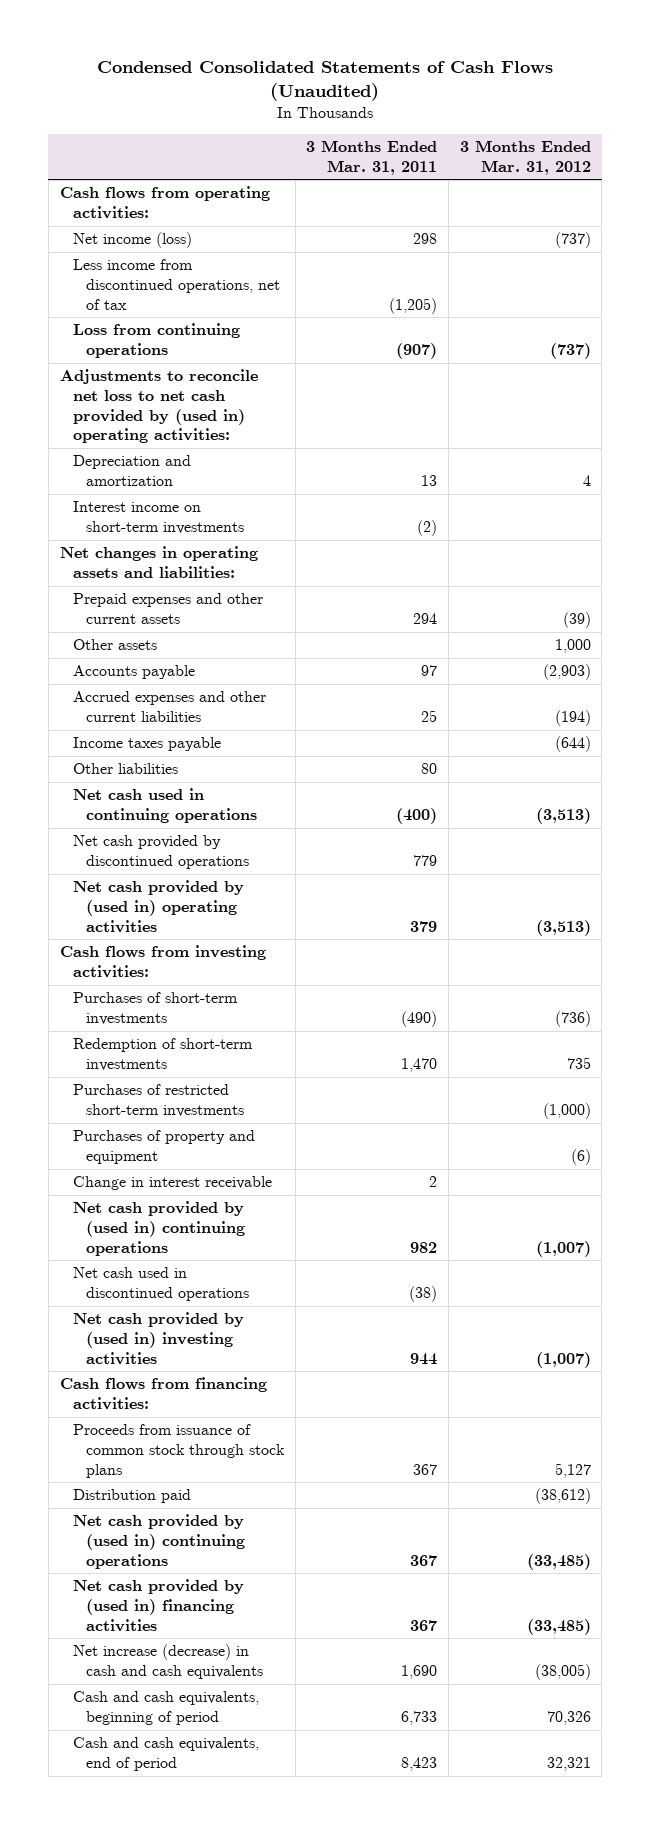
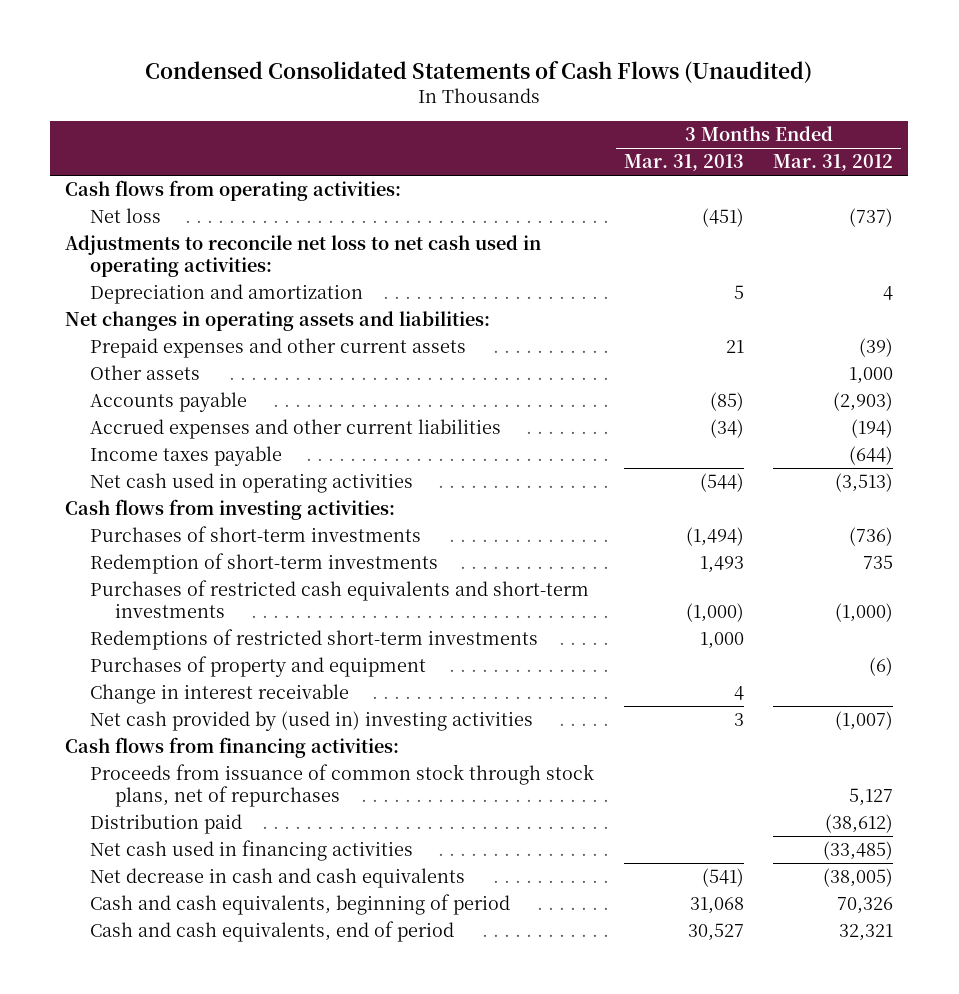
- | 3 Months Ended Mar. 31, 2011 | 3 Months Ended Mar. 31, 2012
+ | 3 Months Ended Mar. 31, 2013 | 3 Months Ended Mar. 31, 2012
- Net income (loss) | 298 | (737)
- Less income from discontinued operations, net of tax | (1,205) |
- Loss from continuing operations | (907) | (737)
- Adjustments to reconcile net loss to net cash provided by (used in) operating activities:
+ Net loss | (451) | (737)
+ Adjustments to reconcile net loss to net cash used in operating activities:
- Interest income on short-term investments | (2) |
- Other liabilities | 80 |
- Net cash used in continuing operations | (400) | (3,513)
- Net cash provided by discontinued operations | 779 |
- Net cash provided by (used in) operating activities | 379 | (3,513)
+ Net cash used in operating activities | (544) | (3,513)
- Purchases of restricted short-term investments | | (1,000)
+ Purchases of restricted cash equivalents and short-term investments | (1,000) | (1,000)
+ Redemptions of restricted short-term investments | 1,000 |
- Net cash provided by (used in) continuing operations | 982 | (1,007)
- Net cash used in discontinued operations | (38) |
- Proceeds from issuance of common stock through stock plans | 367 | 5,127
+ Proceeds from issuance of common stock through stock plans, net of repurchases | | 5,127
- Net cash provided by (used in) continuing operations | 367 | (33,485)
- Net cash provided by (used in) financing activities | 367 | (33,485)
- Net increase (decrease) in cash and cash equivalents | 1,690 | (38,005)
+ Net cash used in financing activities | | (33,485)
+ Net decrease in cash and cash equivalents | (541) | (38,005)

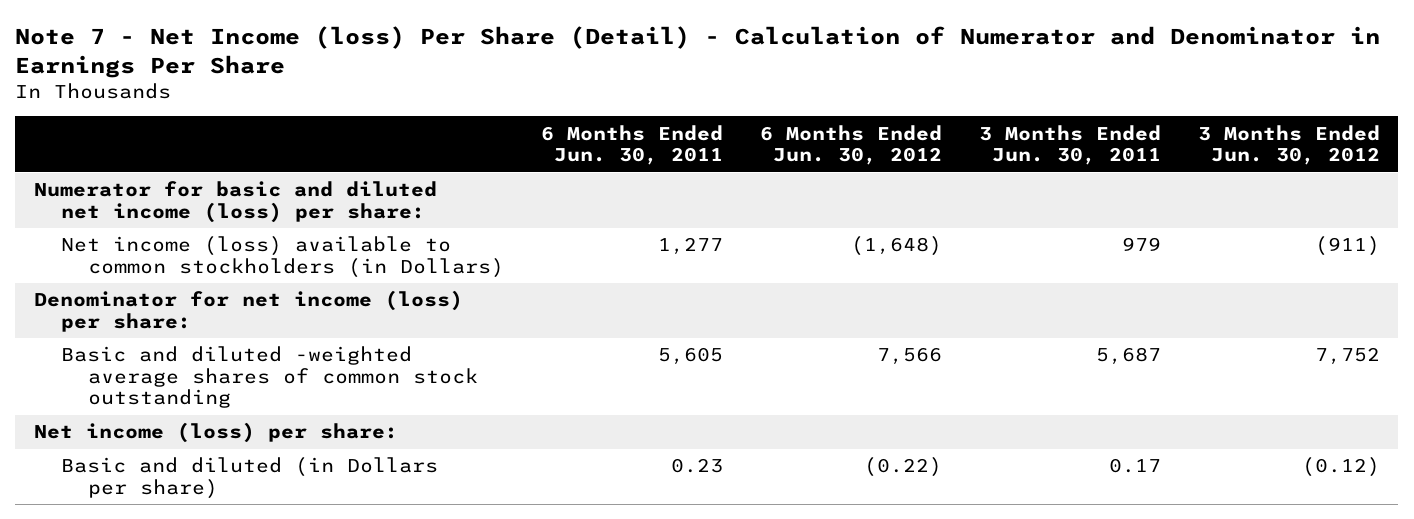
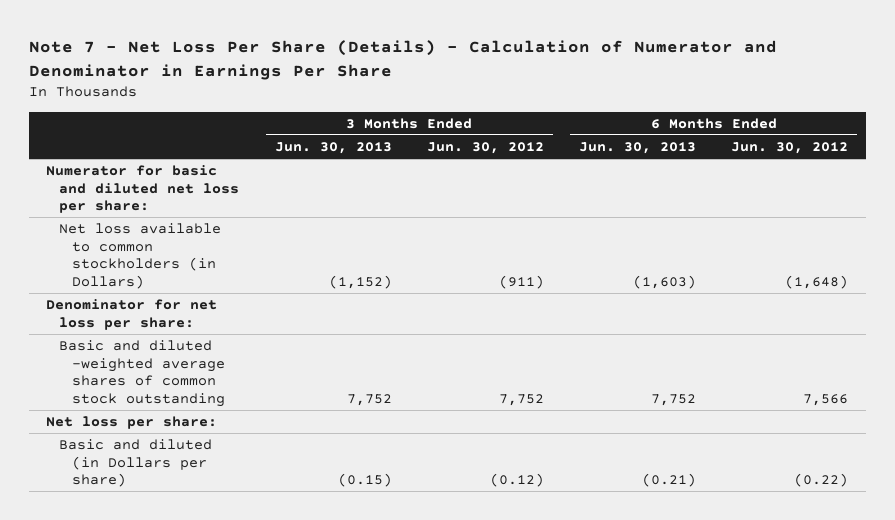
- Note 7 - Net Income (loss) Per Share (Detail) - Calculation of Numerator and Denominator in Earnings Per Share
+ Note 7 - Net Loss Per Share (Details) - Calculation of Numerator and Denominator in Earnings Per Share
- | 6 Months Ended Jun. 30, 2011 | 6 Months Ended Jun. 30, 2012 | 3 Months Ended Jun. 30, 2011 | 3 Months Ended Jun. 30, 2012
+ | 3 Months Ended Jun. 30, 2013 | 3 Months Ended Jun. 30, 2012 | 6 Months Ended Jun. 30, 2013 | 6 Months Ended Jun. 30, 2012
- Numerator for basic and diluted net income (loss) per share:
- Net income (loss) available to common stockholders (in Dollars) | 1,277 | (1,648) | 979 | (911)
- Denominator for net income (loss) per share:
+ Numerator for basic and diluted net loss per share:
+ Net loss available to common stockholders (in Dollars) | (1,152) | (911) | (1,603) | (1,648)
+ Denominator for net loss per share:
- Net income (loss) per share:
+ Net loss per share:

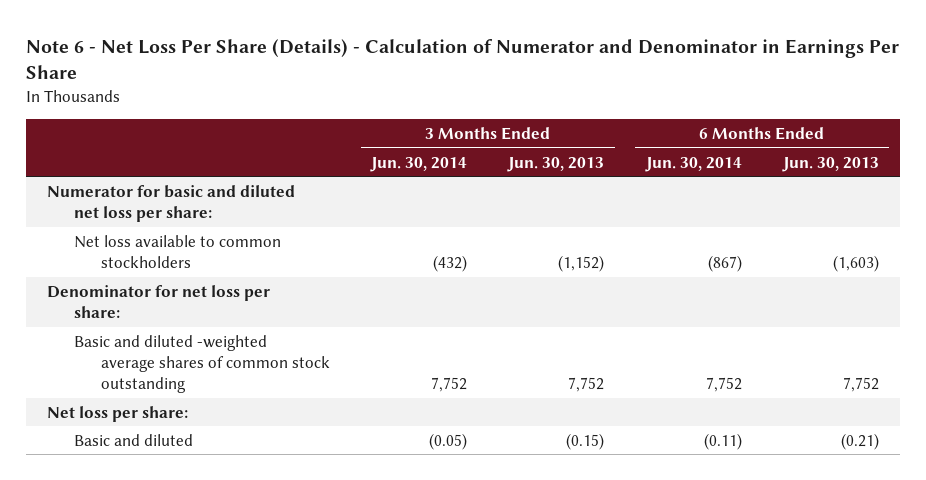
- Note 7 - Net Loss Per Share (Details) - Calculation of Numerator and Denominator in Earnings Per Share
+ Note 6 - Net Loss Per Share (Details) - Calculation of Numerator and Denominator in Earnings Per Share
- | 3 Months Ended Jun. 30, 2013 | 3 Months Ended Jun. 30, 2012 | 6 Months Ended Jun. 30, 2013 | 6 Months Ended Jun. 30, 2012
+ | 3 Months Ended Jun. 30, 2014 | 3 Months Ended Jun. 30, 2013 | 6 Months Ended Jun. 30, 2014 | 6 Months Ended Jun. 30, 2013
- Net loss available to common stockholders (in Dollars) | (1,152) | (911) | (1,603) | (1,648)
+ Net loss available to common stockholders | (432) | (1,152) | (867) | (1,603)
- Basic and diluted (in Dollars per share) | (0.15) | (0.12) | (0.21) | (0.22)
+ Basic and diluted | (0.05) | (0.15) | (0.11) | (0.21)

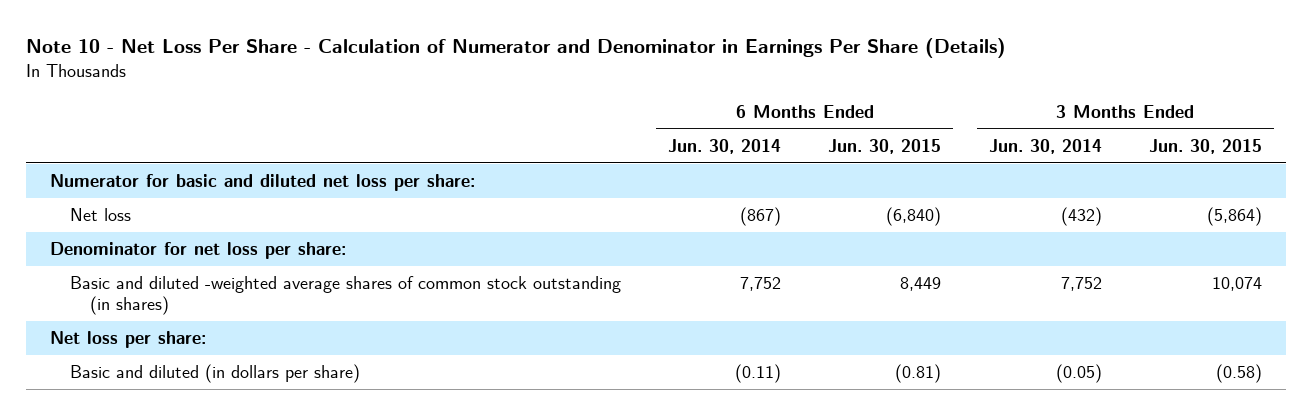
- Note 6 - Net Loss Per Share (Details) - Calculation of Numerator and Denominator in Earnings Per Share
+ Note 10 - Net Loss Per Share - Calculation of Numerator and Denominator in Earnings Per Share (Details)
- | 3 Months Ended Jun. 30, 2014 | 3 Months Ended Jun. 30, 2013 | 6 Months Ended Jun. 30, 2014 | 6 Months Ended Jun. 30, 2013
+ | 6 Months Ended Jun. 30, 2014 | 6 Months Ended Jun. 30, 2015 | 3 Months Ended Jun. 30, 2014 | 3 Months Ended Jun. 30, 2015
- Net loss available to common stockholders | (432) | (1,152) | (867) | (1,603)
+ Net loss | (867) | (6,840) | (432) | (5,864)
- Basic and diluted -weighted average shares of common stock outstanding | 7,752 | 7,752 | 7,752 | 7,752
+ Basic and diluted -weighted average shares of common stock outstanding (in shares) | 7,752 | 8,449 | 7,752 | 10,074
- Basic and diluted | (0.05) | (0.15) | (0.11) | (0.21)
+ Basic and diluted (in dollars per share) | (0.11) | (0.81) | (0.05) | (0.58)

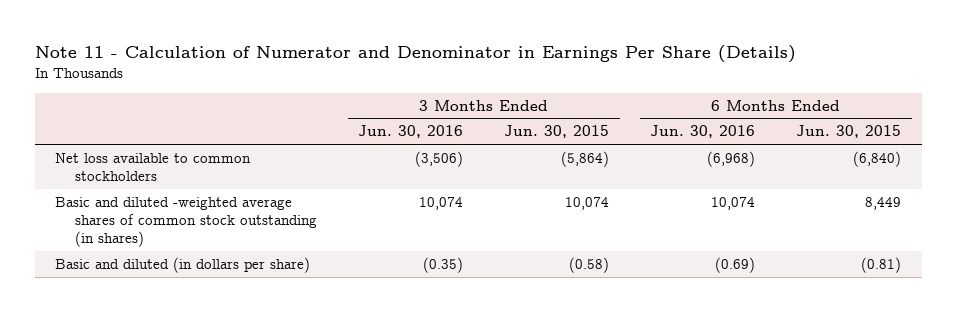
- Note 10 - Net Loss Per Share - Calculation of Numerator and Denominator in Earnings Per Share (Details)
+ Note 11 - Calculation of Numerator and Denominator in Earnings Per Share (Details)
- | 6 Months Ended Jun. 30, 2014 | 6 Months Ended Jun. 30, 2015 | 3 Months Ended Jun. 30, 2014 | 3 Months Ended Jun. 30, 2015
+ | 3 Months Ended Jun. 30, 2016 | 3 Months Ended Jun. 30, 2015 | 6 Months Ended Jun. 30, 2016 | 6 Months Ended Jun. 30, 2015
- Numerator for basic and diluted net loss per share:
- Net loss | (867) | (6,840) | (432) | (5,864)
- Denominator for net loss per share:
+ Net loss available to common stockholders | (3,506) | (5,864) | (6,968) | (6,840)
- Net loss per share:

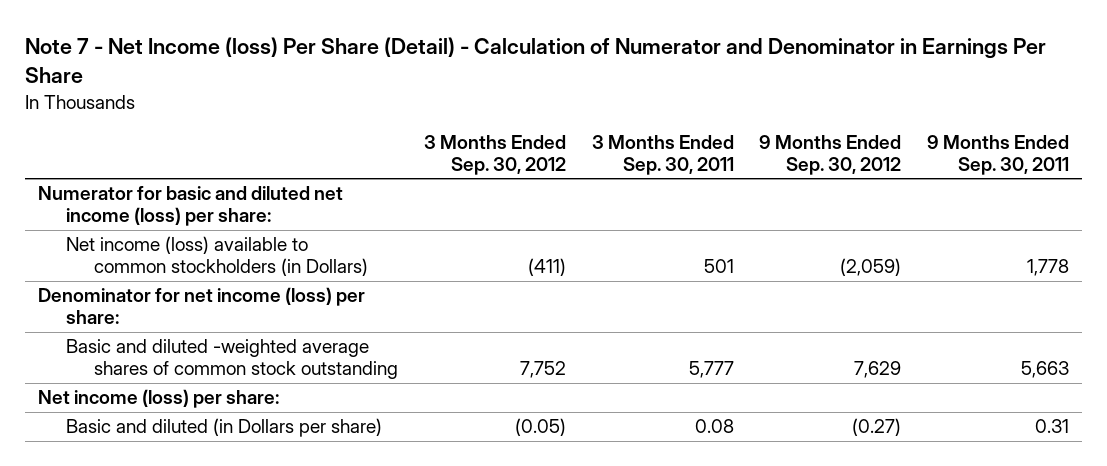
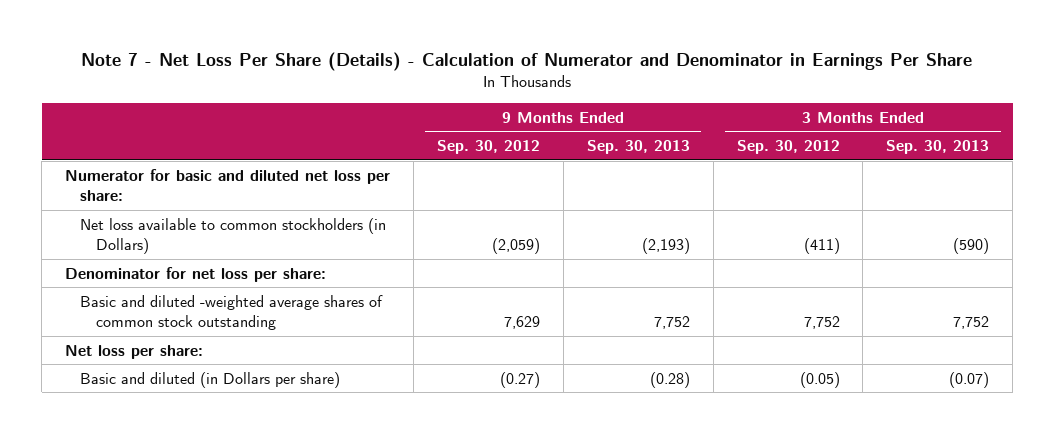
- Note 7 - Net Income (loss) Per Share (Detail) - Calculation of Numerator and Denominator in Earnings Per Share
+ Note 7 - Net Loss Per Share (Details) - Calculation of Numerator and Denominator in Earnings Per Share
- | 3 Months Ended Sep. 30, 2012 | 3 Months Ended Sep. 30, 2011 | 9 Months Ended Sep. 30, 2012 | 9 Months Ended Sep. 30, 2011
+ | 9 Months Ended Sep. 30, 2012 | 9 Months Ended Sep. 30, 2013 | 3 Months Ended Sep. 30, 2012 | 3 Months Ended Sep. 30, 2013
- Numerator for basic and diluted net income (loss) per share:
- Net income (loss) available to common stockholders (in Dollars) | (411) | 501 | (2,059) | 1,778
- Denominator for net income (loss) per share:
+ Numerator for basic and diluted net loss per share:
+ Net loss available to common stockholders (in Dollars) | (2,059) | (2,193) | (411) | (590)
+ Denominator for net loss per share:
- Net income (loss) per share:
+ Net loss per share:

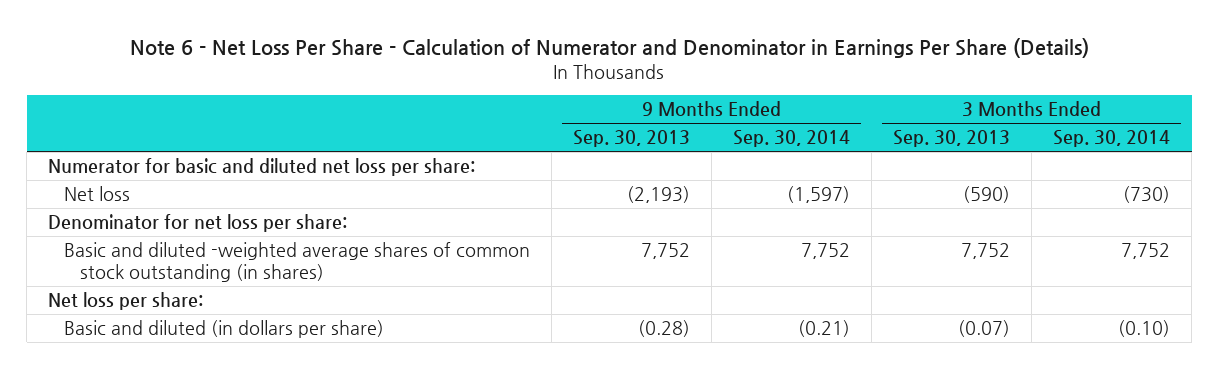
- Note 7 - Net Loss Per Share (Details) - Calculation of Numerator and Denominator in Earnings Per Share
+ Note 6 - Net Loss Per Share - Calculation of Numerator and Denominator in Earnings Per Share (Details)
- | 9 Months Ended Sep. 30, 2012 | 9 Months Ended Sep. 30, 2013 | 3 Months Ended Sep. 30, 2012 | 3 Months Ended Sep. 30, 2013
+ | 9 Months Ended Sep. 30, 2013 | 9 Months Ended Sep. 30, 2014 | 3 Months Ended Sep. 30, 2013 | 3 Months Ended Sep. 30, 2014
- Net loss available to common stockholders (in Dollars) | (2,059) | (2,193) | (411) | (590)
+ Net loss | (2,193) | (1,597) | (590) | (730)
- Basic and diluted -weighted average shares of common stock outstanding | 7,629 | 7,752 | 7,752 | 7,752
+ Basic and diluted -weighted average shares of common stock outstanding (in shares) | 7,752 | 7,752 | 7,752 | 7,752
- Basic and diluted (in Dollars per share) | (0.27) | (0.28) | (0.05) | (0.07)
+ Basic and diluted (in dollars per share) | (0.28) | (0.21) | (0.07) | (0.10)

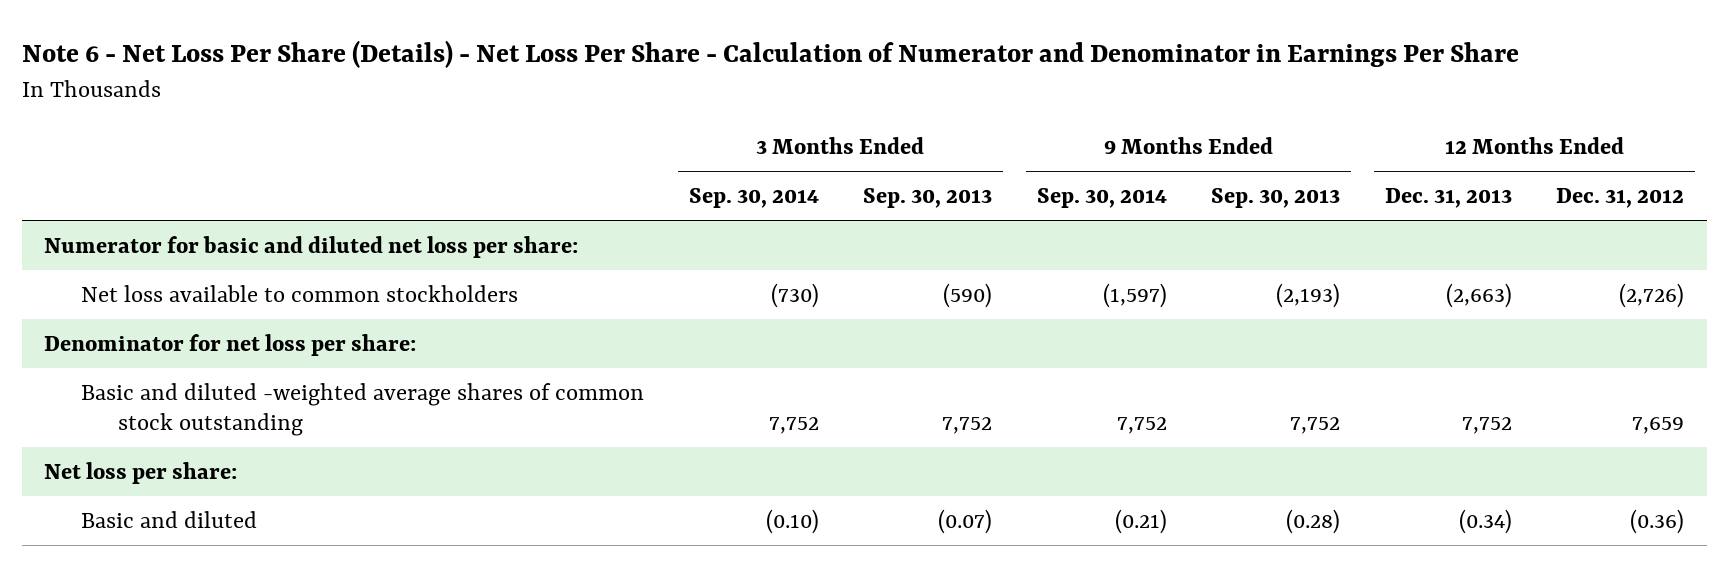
- Note 6 - Net Loss Per Share - Calculation of Numerator and Denominator in Earnings Per Share (Details)
+ Note 6 - Net Loss Per Share (Details) - Net Loss Per Share - Calculation of Numerator and Denominator in Earnings Per Share
- | 9 Months Ended Sep. 30, 2013 | 9 Months Ended Sep. 30, 2014 | 3 Months Ended Sep. 30, 2013 | 3 Months Ended Sep. 30, 2014
+ | 3 Months Ended Sep. 30, 2014 | 3 Months Ended Sep. 30, 2013 | 9 Months Ended Sep. 30, 2014 | 9 Months Ended Sep. 30, 2013 | 12 Months Ended Dec. 31, 2013 | 12 Months Ended Dec. 31, 2012
- Net loss | (2,193) | (1,597) | (590) | (730)
+ Net loss available to common stockholders | (730) | (590) | (1,597) | (2,193) | (2,663) | (2,726)
- Basic and diluted -weighted average shares of common stock outstanding (in shares) | 7,752 | 7,752 | 7,752 | 7,752
+ Basic and diluted -weighted average shares of common stock outstanding | 7,752 | 7,752 | 7,752 | 7,752 | 7,752 | 7,659
- Basic and diluted (in dollars per share) | (0.28) | (0.21) | (0.07) | (0.10)
+ Basic and diluted | (0.10) | (0.07) | (0.21) | (0.28) | (0.34) | (0.36)

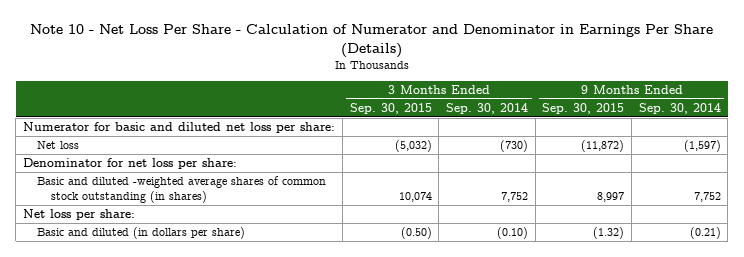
- Note 6 - Net Loss Per Share (Details) - Net Loss Per Share - Calculation of Numerator and Denominator in Earnings Per Share
+ Note 10 - Net Loss Per Share - Calculation of Numerator and Denominator in Earnings Per Share (Details)
- | 3 Months Ended Sep. 30, 2014 | 3 Months Ended Sep. 30, 2013 | 9 Months Ended Sep. 30, 2014 | 9 Months Ended Sep. 30, 2013 | 12 Months Ended Dec. 31, 2013 | 12 Months Ended Dec. 31, 2012
+ | 3 Months Ended Sep. 30, 2015 | 3 Months Ended Sep. 30, 2014 | 9 Months Ended Sep. 30, 2015 | 9 Months Ended Sep. 30, 2014
- Net loss available to common stockholders | (730) | (590) | (1,597) | (2,193) | (2,663) | (2,726)
+ Net loss | (5,032) | (730) | (11,872) | (1,597)
- Basic and diluted -weighted average shares of common stock outstanding | 7,752 | 7,752 | 7,752 | 7,752 | 7,752 | 7,659
+ Basic and diluted -weighted average shares of common stock outstanding (in shares) | 10,074 | 7,752 | 8,997 | 7,752
- Basic and diluted | (0.10) | (0.07) | (0.21) | (0.28) | (0.34) | (0.36)
+ Basic and diluted (in dollars per share) | (0.50) | (0.10) | (1.32) | (0.21)

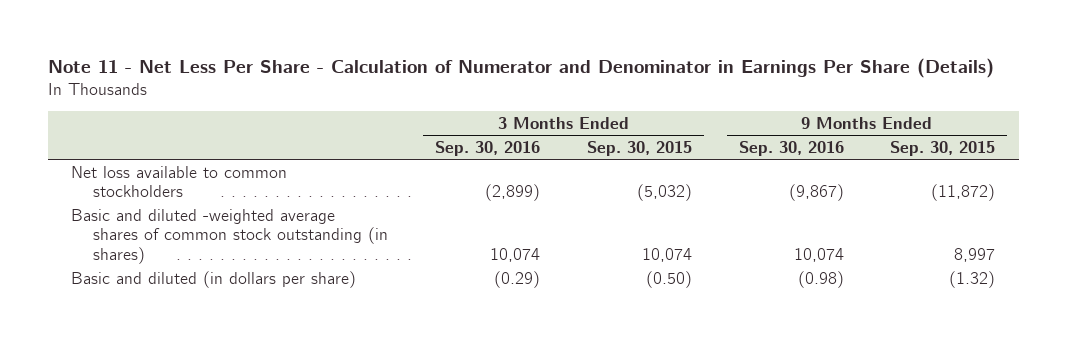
- Note 10 - Net Loss Per Share - Calculation of Numerator and Denominator in Earnings Per Share (Details)
+ Note 11 - Net Less Per Share - Calculation of Numerator and Denominator in Earnings Per Share (Details)
- | 3 Months Ended Sep. 30, 2015 | 3 Months Ended Sep. 30, 2014 | 9 Months Ended Sep. 30, 2015 | 9 Months Ended Sep. 30, 2014
+ | 3 Months Ended Sep. 30, 2016 | 3 Months Ended Sep. 30, 2015 | 9 Months Ended Sep. 30, 2016 | 9 Months Ended Sep. 30, 2015
- Numerator for basic and diluted net loss per share:
- Net loss | (5,032) | (730) | (11,872) | (1,597)
- Denominator for net loss per share:
+ Net loss available to common stockholders | (2,899) | (5,032) | (9,867) | (11,872)
- Net loss per share:

